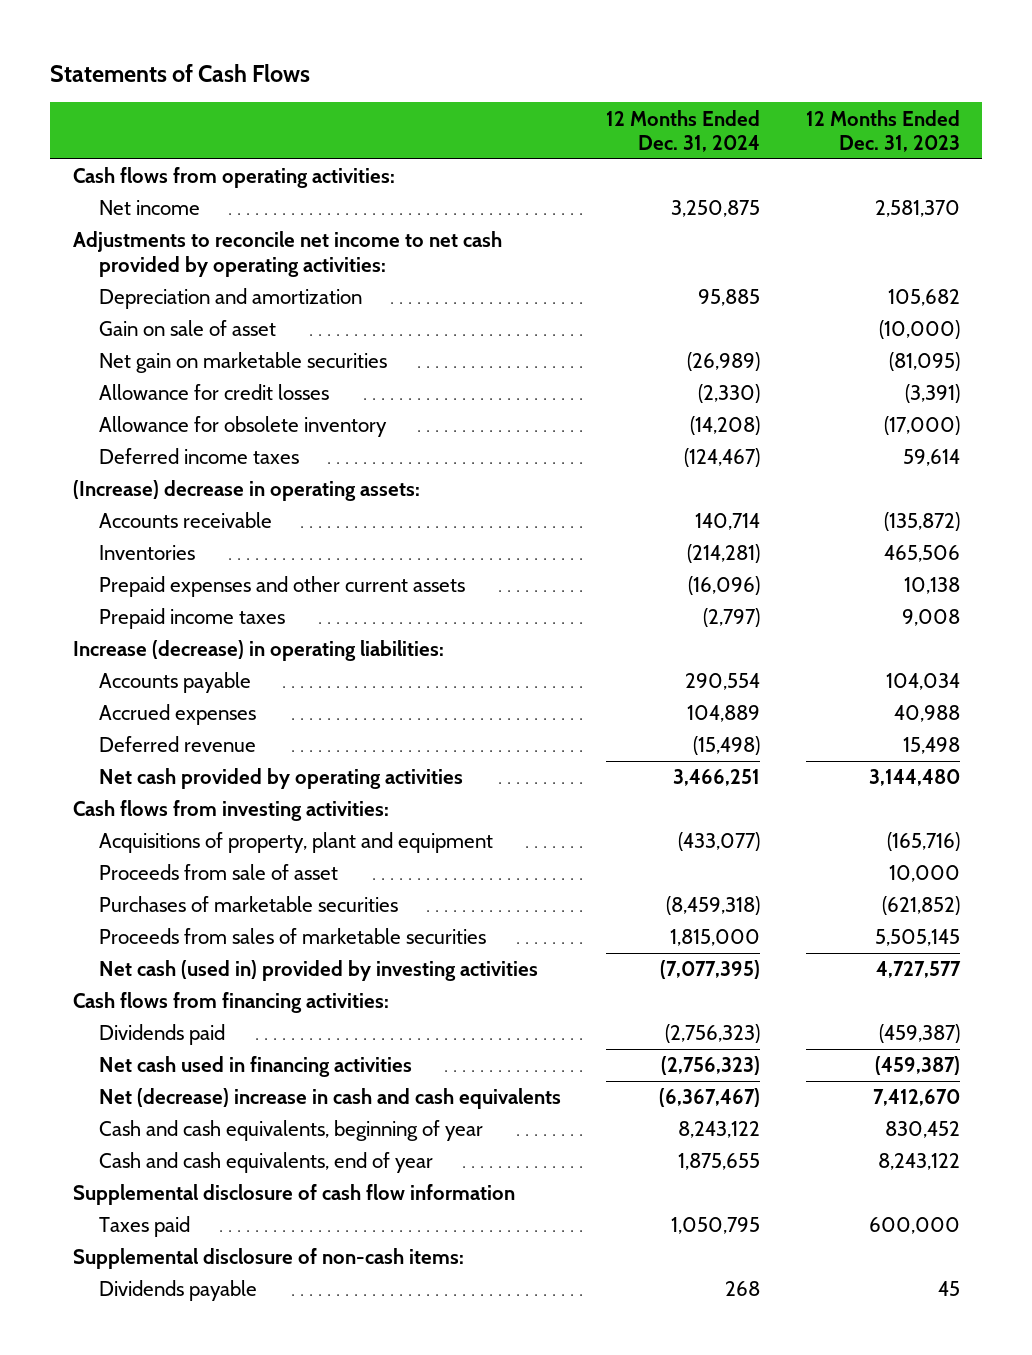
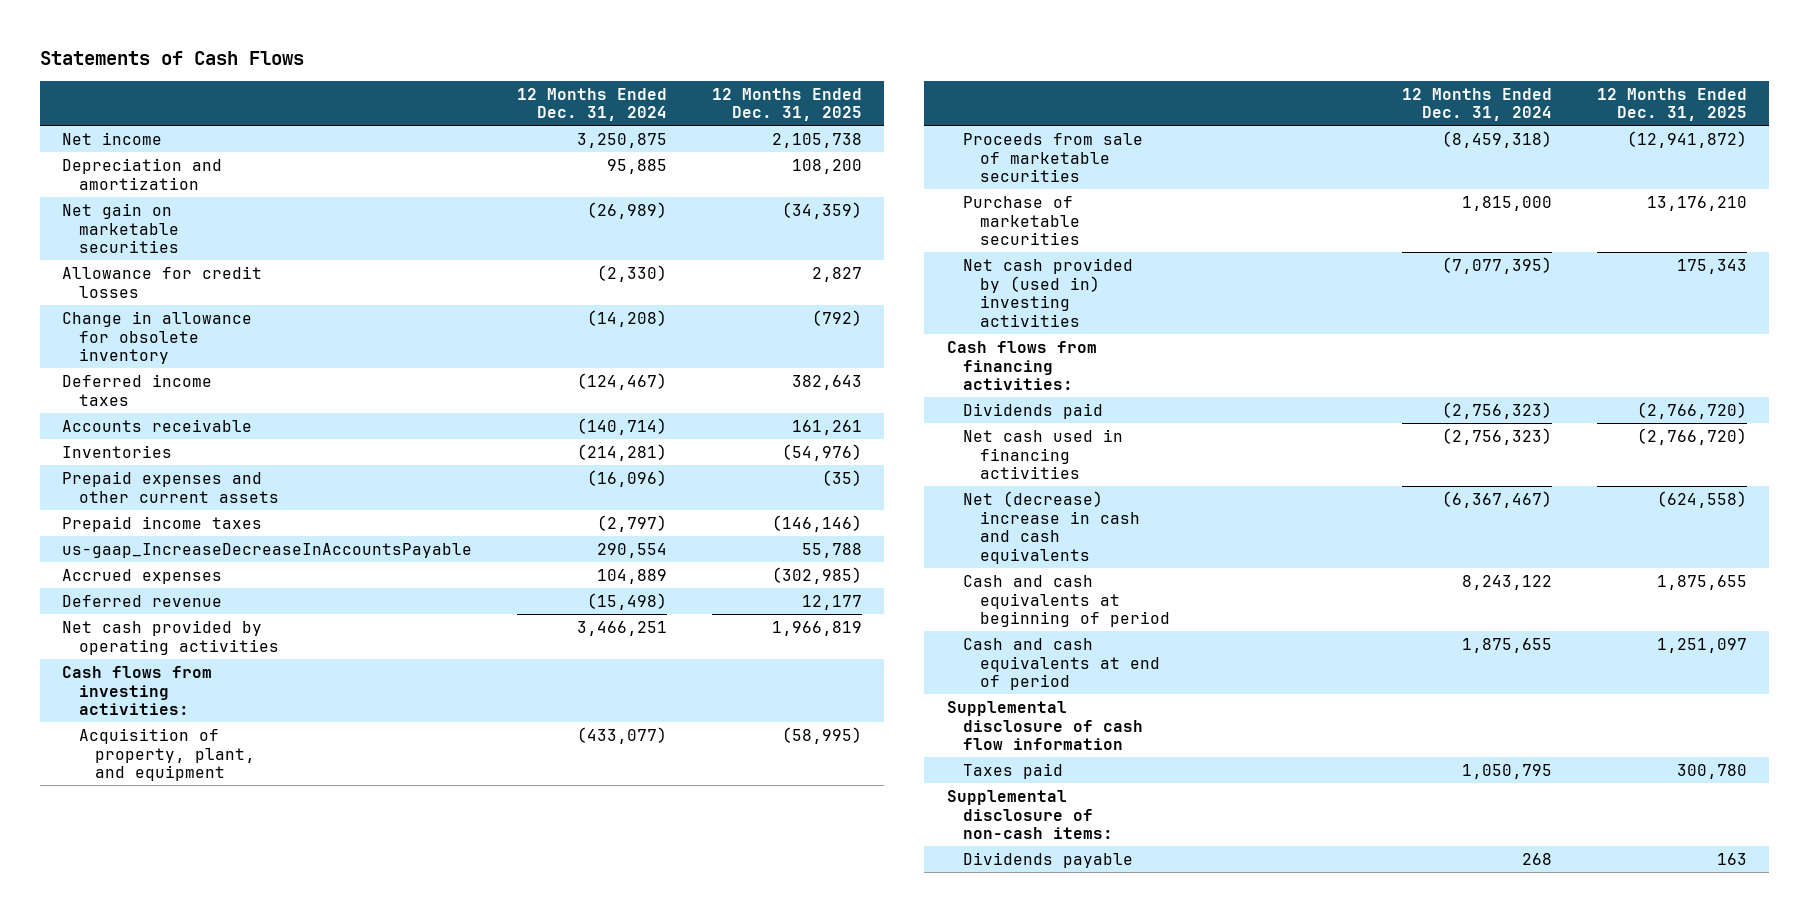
- | 12 Months Ended Dec. 31, 2024 | 12 Months Ended Dec. 31, 2023
+ | 12 Months Ended Dec. 31, 2024 | 12 Months Ended Dec. 31, 2025
- Cash flows from operating activities:
- Adjustments to reconcile net income to net cash provided by operating activities:
- Gain on sale of asset | | (10,000)
- Allowance for obsolete inventory | (14,208) | (17,000)
+ Change in allowance for obsolete inventory | (14,208) | (792)
- (Increase) decrease in operating assets:
- Accounts receivable | 140,714 | (135,872)
+ Accounts receivable | (140,714) | 161,261
- Increase (decrease) in operating liabilities:
- Accounts payable | 290,554 | 104,034
+ us-gaap_IncreaseDecreaseInAccountsPayable | 290,554 | 55,788
- Acquisitions of property, plant and equipment | (433,077) | (165,716)
- Proceeds from sale of asset | | 10,000
- Purchases of marketable securities | (8,459,318) | (621,852)
- Proceeds from sales of marketable securities | 1,815,000 | 5,505,145
- Net cash (used in) provided by investing activities | (7,077,395) | 4,727,577
+ Acquisition of property, plant, and equipment | (433,077) | (58,995)
+ Proceeds from sale of marketable securities | (8,459,318) | (12,941,872)
+ Purchase of marketable securities | 1,815,000 | 13,176,210
+ Net cash provided by (used in) investing activities | (7,077,395) | 175,343
- Cash and cash equivalents, beginning of year | 8,243,122 | 830,452
- Cash and cash equivalents, end of year | 1,875,655 | 8,243,122
+ Cash and cash equivalents at beginning of period | 8,243,122 | 1,875,655
+ Cash and cash equivalents at end of period | 1,875,655 | 1,251,097

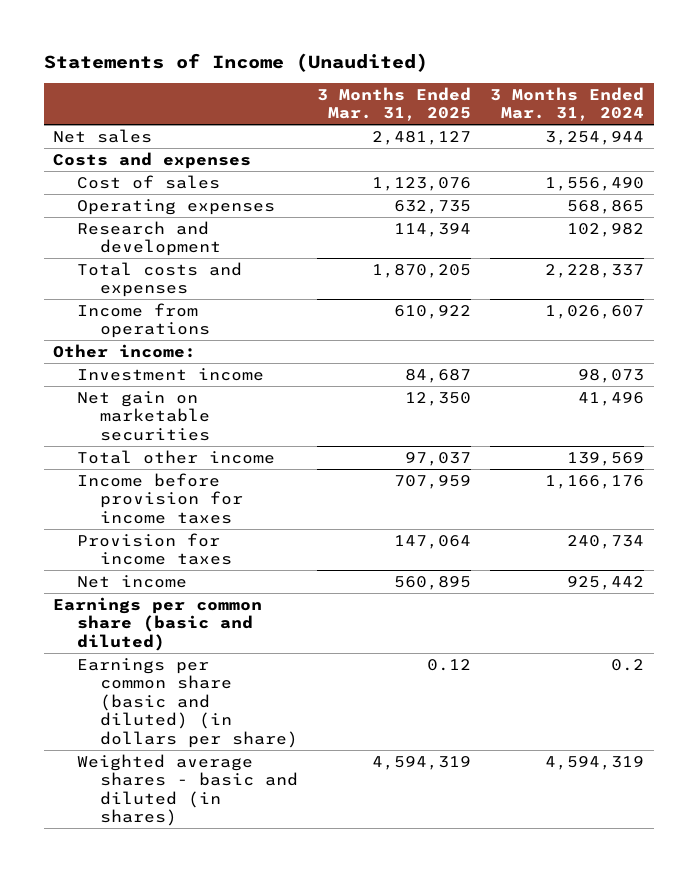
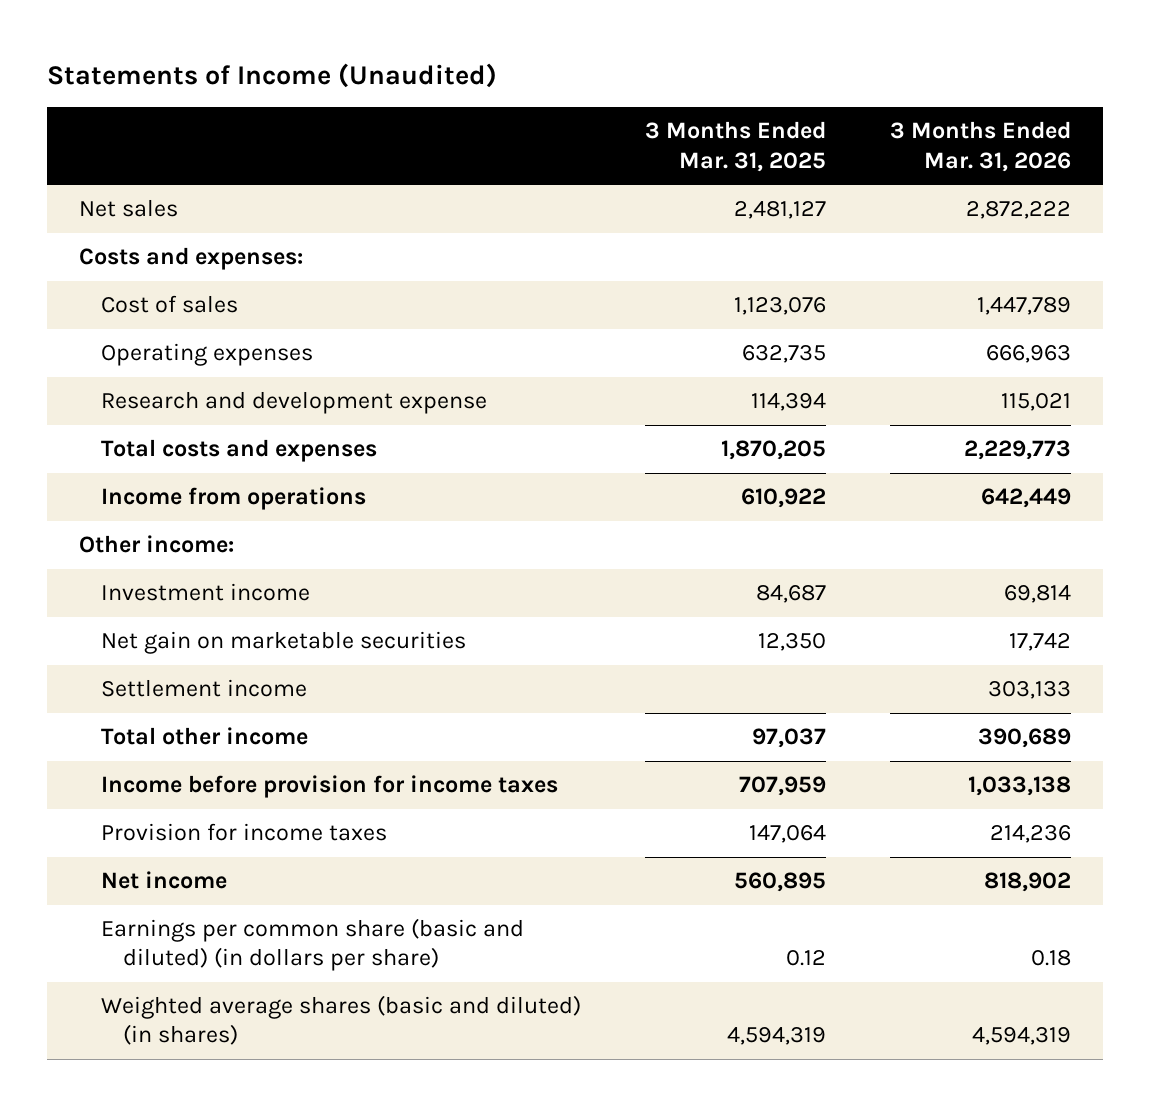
- | 3 Months Ended Mar. 31, 2025 | 3 Months Ended Mar. 31, 2024
+ | 3 Months Ended Mar. 31, 2025 | 3 Months Ended Mar. 31, 2026
- Costs and expenses
+ Costs and expenses:
- Research and development | 114,394 | 102,982
+ Research and development expense | 114,394 | 115,021
+ Settlement income | | 303,133
- Earnings per common share (basic and diluted)
- Weighted average shares - basic and diluted (in shares) | 4,594,319 | 4,594,319
+ Weighted average shares (basic and diluted) (in shares) | 4,594,319 | 4,594,319

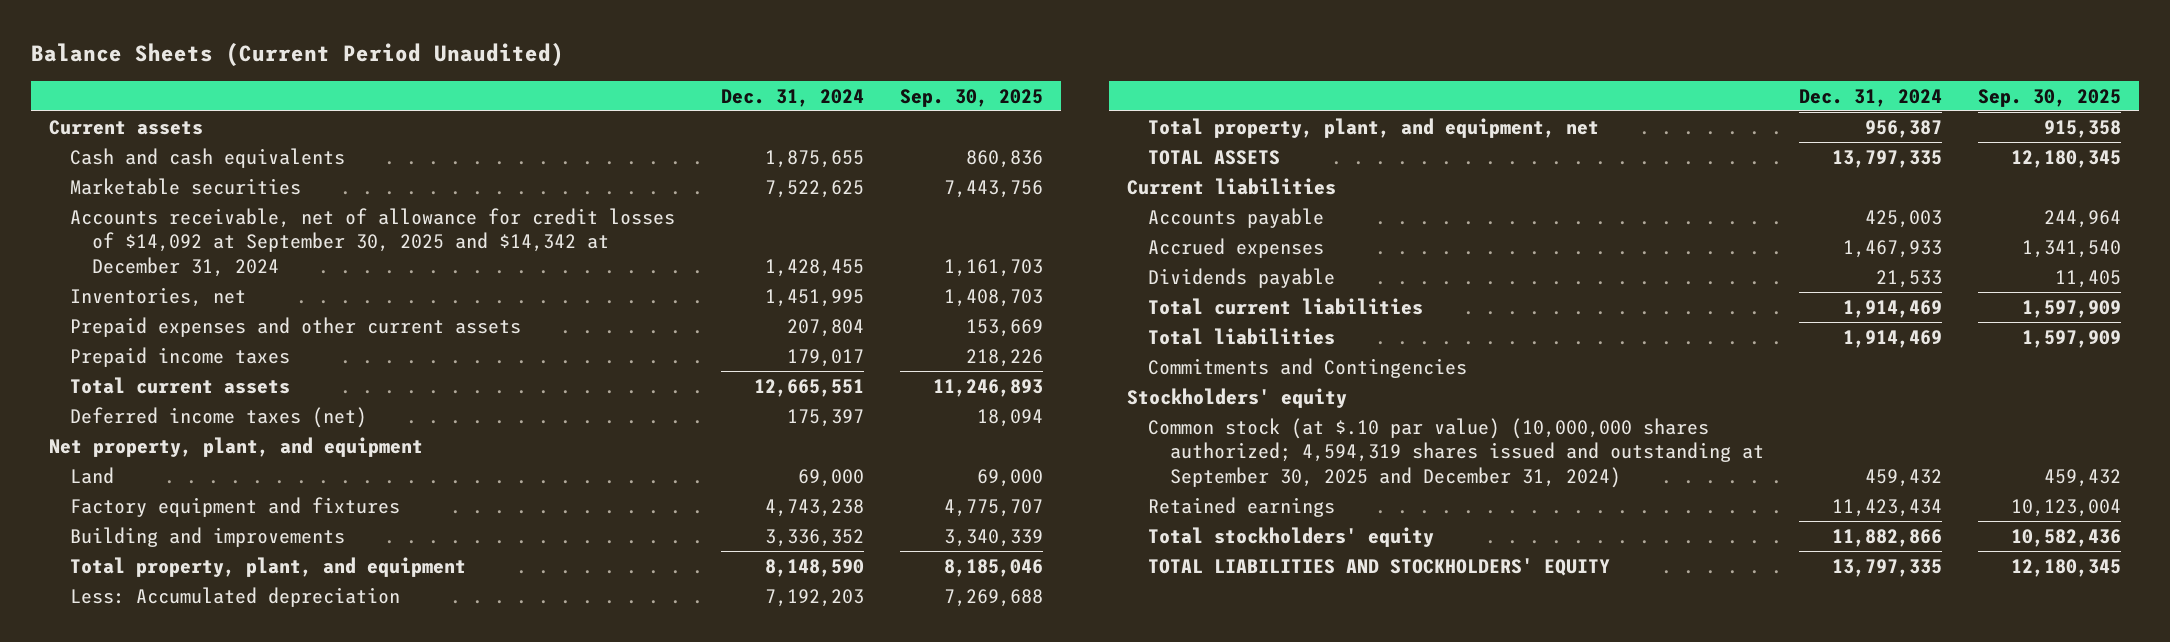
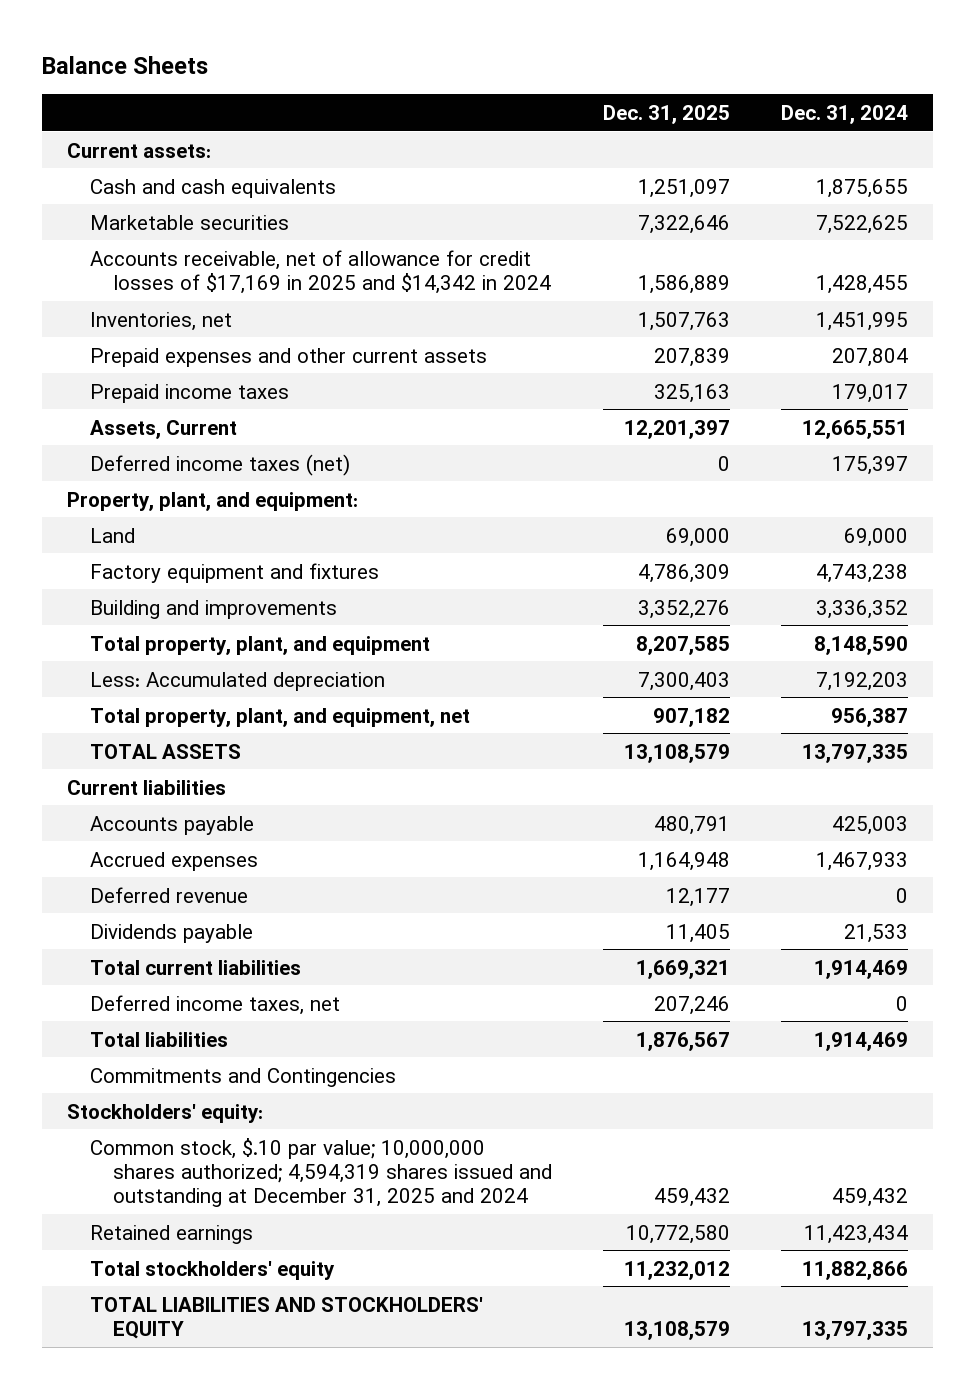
- Balance Sheets (Current Period Unaudited)
+ Balance Sheets
- | Dec. 31, 2024 | Sep. 30, 2025
+ | Dec. 31, 2025 | Dec. 31, 2024
- Current assets
+ Current assets:
- Accounts receivable, net of allowance for credit losses of $14,092 at September 30, 2025 and $14,342 at December 31, 2024 | 1,428,455 | 1,161,703
+ Accounts receivable, net of allowance for credit losses of $17,169 in 2025 and $14,342 in 2024 | 1,586,889 | 1,428,455
- Total current assets | 12,665,551 | 11,246,893
+ Assets, Current | 12,201,397 | 12,665,551
- Net property, plant, and equipment
+ Property, plant, and equipment:
+ Deferred revenue | 12,177 | 0
+ Deferred income taxes, net | 207,246 | 0
- Stockholders' equity
- Common stock (at $.10 par value) (10,000,000 shares authorized; 4,594,319 shares issued and outstanding at September 30, 2025 and December 31, 2024) | 459,432 | 459,432
+ Stockholders' equity:
+ Common stock, $.10 par value; 10,000,000 shares authorized; 4,594,319 shares issued and outstanding at December 31, 2025 and 2024 | 459,432 | 459,432

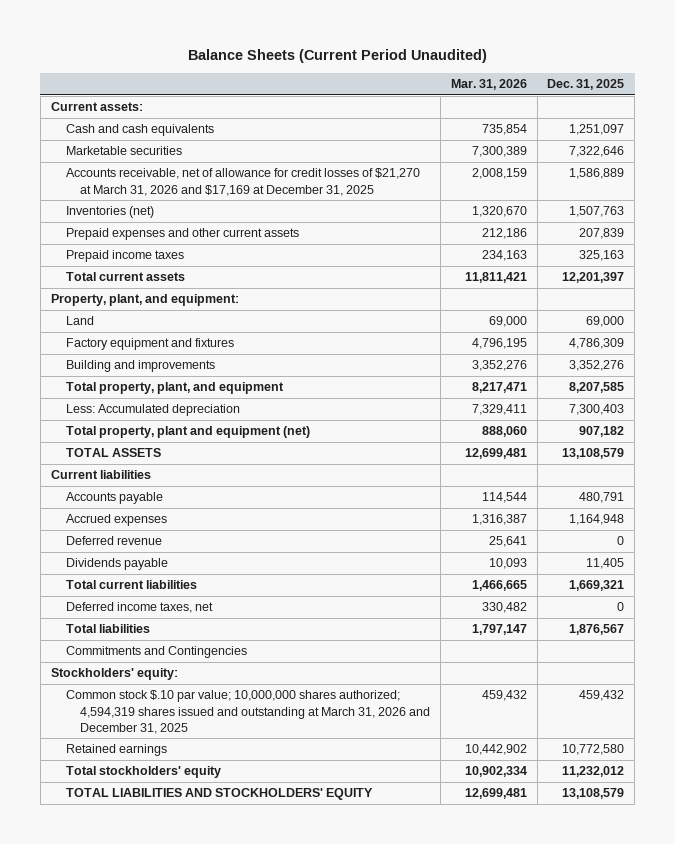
- Balance Sheets
+ Balance Sheets (Current Period Unaudited)
- | Dec. 31, 2025 | Dec. 31, 2024
+ | Mar. 31, 2026 | Dec. 31, 2025
- Accounts receivable, net of allowance for credit losses of $17,169 in 2025 and $14,342 in 2024 | 1,586,889 | 1,428,455
- Inventories, net | 1,507,763 | 1,451,995
+ Accounts receivable, net of allowance for credit losses of $21,270 at March 31, 2026 and $17,169 at December 31, 2025 | 2,008,159 | 1,586,889
+ Inventories (net) | 1,320,670 | 1,507,763
- Assets, Current | 12,201,397 | 12,665,551
- Deferred income taxes (net) | 0 | 175,397
+ Total current assets | 11,811,421 | 12,201,397
- Total property, plant, and equipment, net | 907,182 | 956,387
+ Total property, plant and equipment (net) | 888,060 | 907,182
- Deferred revenue | 12,177 | 0
+ Deferred revenue | 25,641 | 0
- Deferred income taxes, net | 207,246 | 0
+ Deferred income taxes, net | 330,482 | 0
- Common stock, $.10 par value; 10,000,000 shares authorized; 4,594,319 shares issued and outstanding at December 31, 2025 and 2024 | 459,432 | 459,432
+ Common stock $.10 par value; 10,000,000 shares authorized; 4,594,319 shares issued and outstanding at March 31, 2026 and December 31, 2025 | 459,432 | 459,432

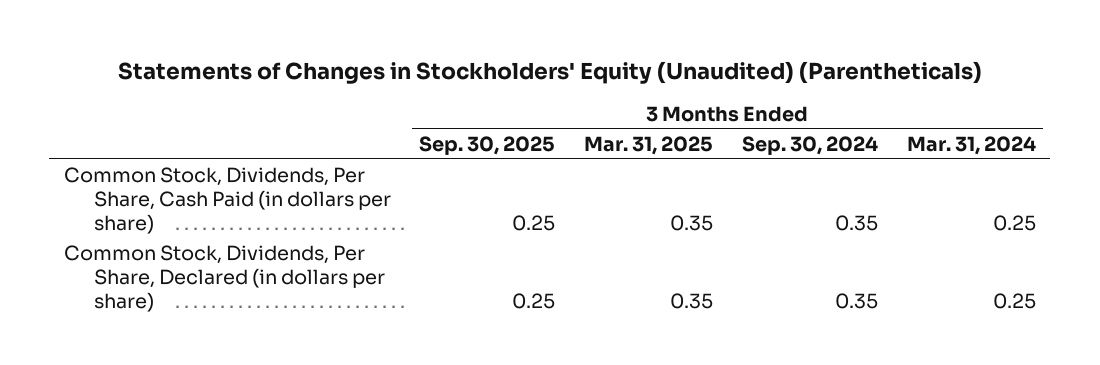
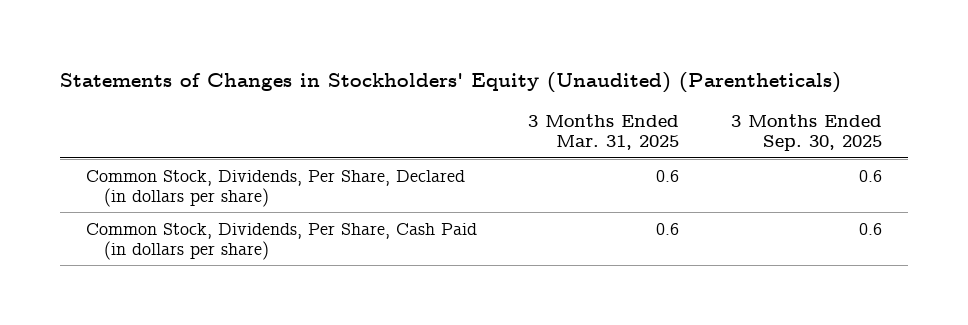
- | 3 Months Ended Sep. 30, 2025 | 3 Months Ended Mar. 31, 2025 | 3 Months Ended Sep. 30, 2024 | 3 Months Ended Mar. 31, 2024
+ | 3 Months Ended Mar. 31, 2025 | 3 Months Ended Sep. 30, 2025
- Common Stock, Dividends, Per Share, Cash Paid (in dollars per share) | 0.25 | 0.35 | 0.35 | 0.25
- Common Stock, Dividends, Per Share, Declared (in dollars per share) | 0.25 | 0.35 | 0.35 | 0.25
+ Common Stock, Dividends, Per Share, Declared (in dollars per share) | 0.6 | 0.6
+ Common Stock, Dividends, Per Share, Cash Paid (in dollars per share) | 0.6 | 0.6

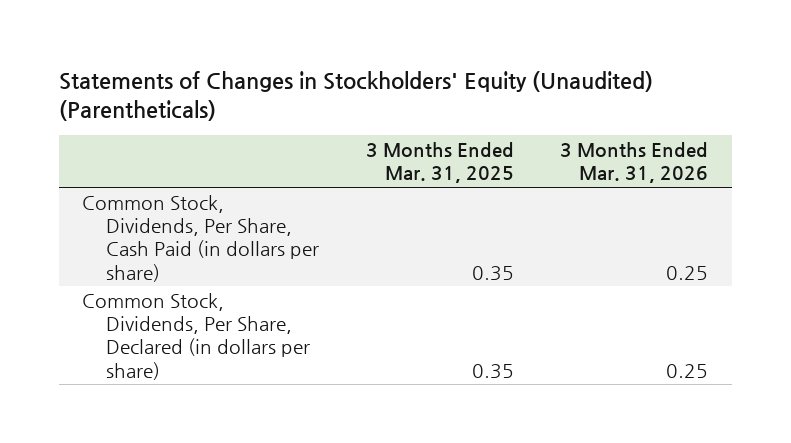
- | 3 Months Ended Mar. 31, 2025 | 3 Months Ended Sep. 30, 2025
+ | 3 Months Ended Mar. 31, 2025 | 3 Months Ended Mar. 31, 2026
- Common Stock, Dividends, Per Share, Declared (in dollars per share) | 0.6 | 0.6
- Common Stock, Dividends, Per Share, Cash Paid (in dollars per share) | 0.6 | 0.6
+ Common Stock, Dividends, Per Share, Cash Paid (in dollars per share) | 0.35 | 0.25
+ Common Stock, Dividends, Per Share, Declared (in dollars per share) | 0.35 | 0.25

